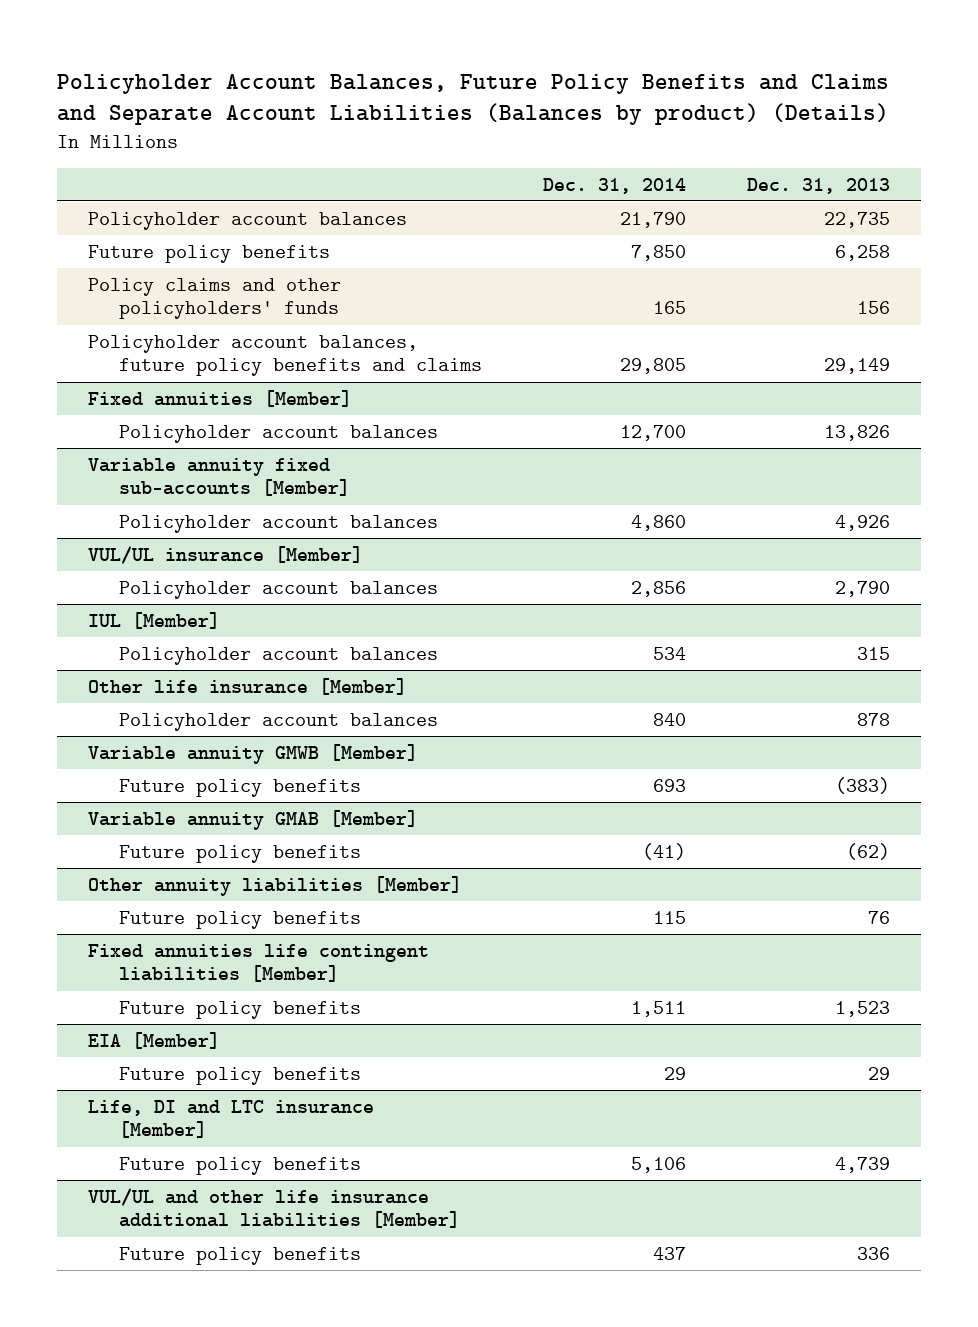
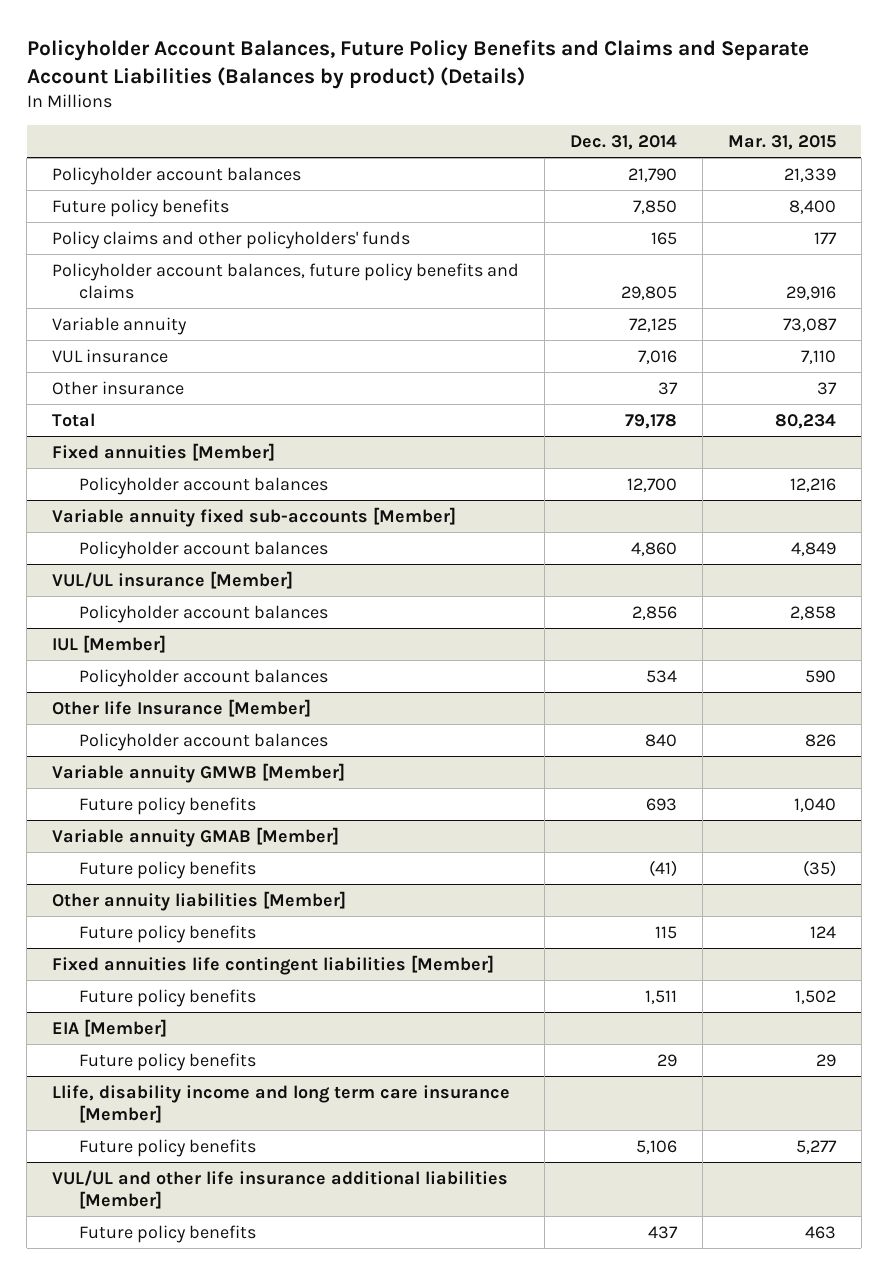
- | Dec. 31, 2014 | Dec. 31, 2013
+ | Dec. 31, 2014 | Mar. 31, 2015
+ Variable annuity | 72,125 | 73,087
+ VUL insurance | 7,016 | 7,110
+ Other insurance | 37 | 37
+ Total | 79,178 | 80,234
- Other life insurance [Member]
+ Other life Insurance [Member]
- Life, DI and LTC insurance [Member]
+ Llife, disability income and long term care insurance [Member]

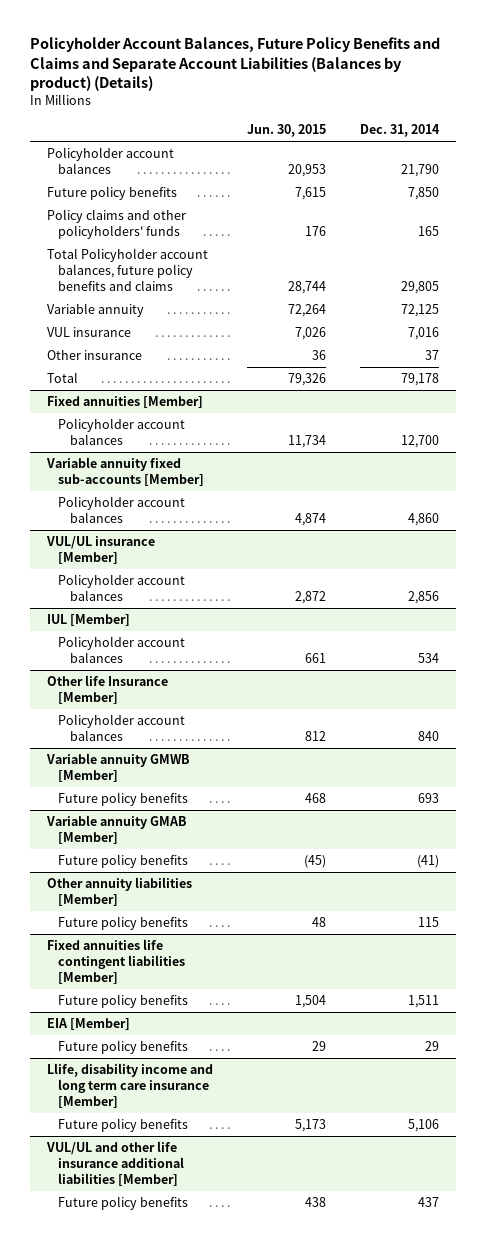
- | Dec. 31, 2014 | Mar. 31, 2015
+ | Jun. 30, 2015 | Dec. 31, 2014
- Policyholder account balances, future policy benefits and claims | 29,805 | 29,916
+ Total Policyholder account balances, future policy benefits and claims | 28,744 | 29,805

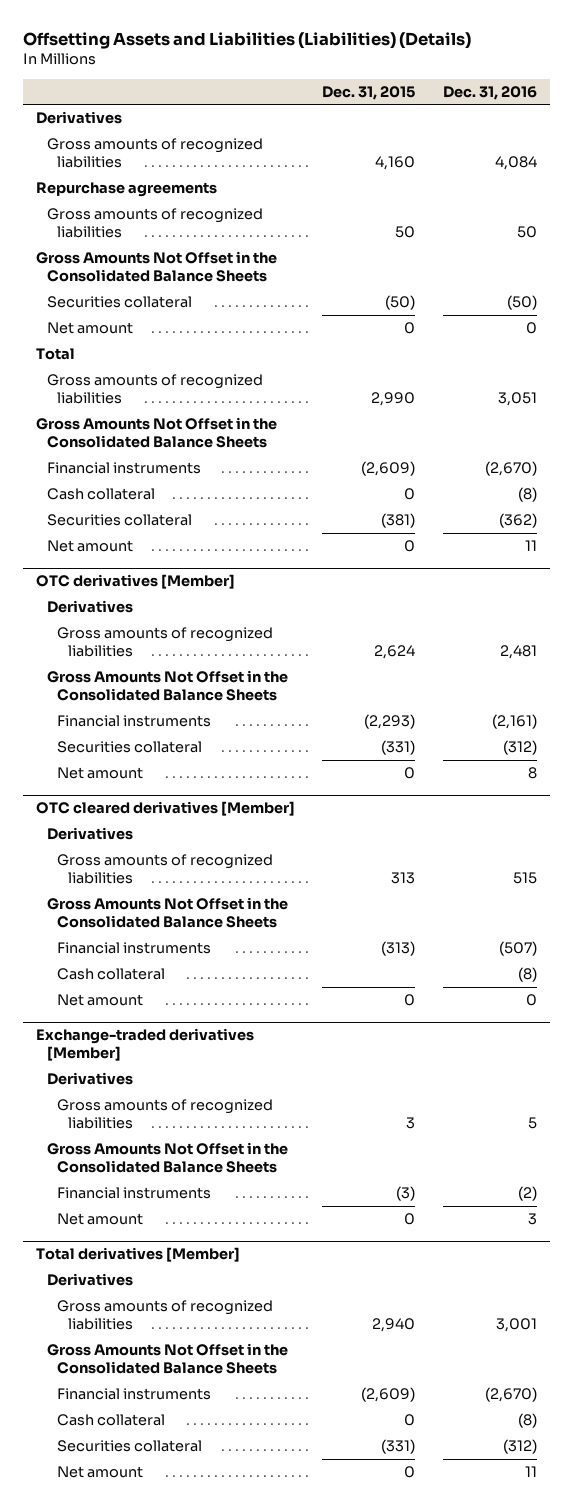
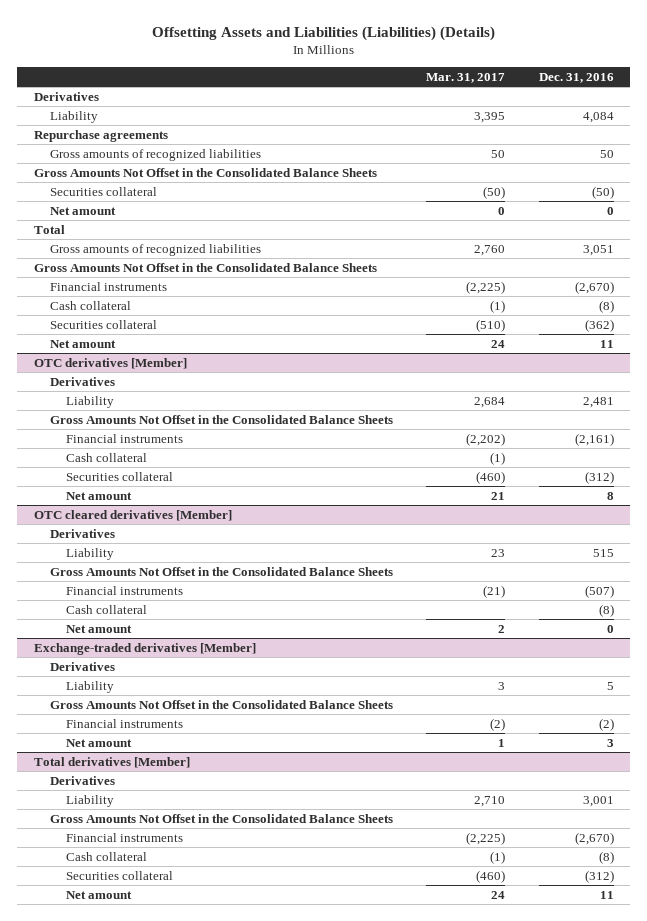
- | Dec. 31, 2015 | Dec. 31, 2016
+ | Mar. 31, 2017 | Dec. 31, 2016
- Gross amounts of recognized liabilities | 4,160 | 4,084
+ Liability | 3,395 | 4,084
@ OTC derivatives [Member]
- Gross amounts of recognized liabilities | 2,624 | 2,481
+ Liability | 2,684 | 2,481
+ Cash collateral | (1) |
@ OTC cleared derivatives [Member]
- Gross amounts of recognized liabilities | 313 | 515
+ Liability | 23 | 515
@ Exchange-traded derivatives [Member]
- Gross amounts of recognized liabilities | 3 | 5
+ Liability | 3 | 5
@ Total derivatives [Member]
- Gross amounts of recognized liabilities | 2,940 | 3,001
+ Liability | 2,710 | 3,001

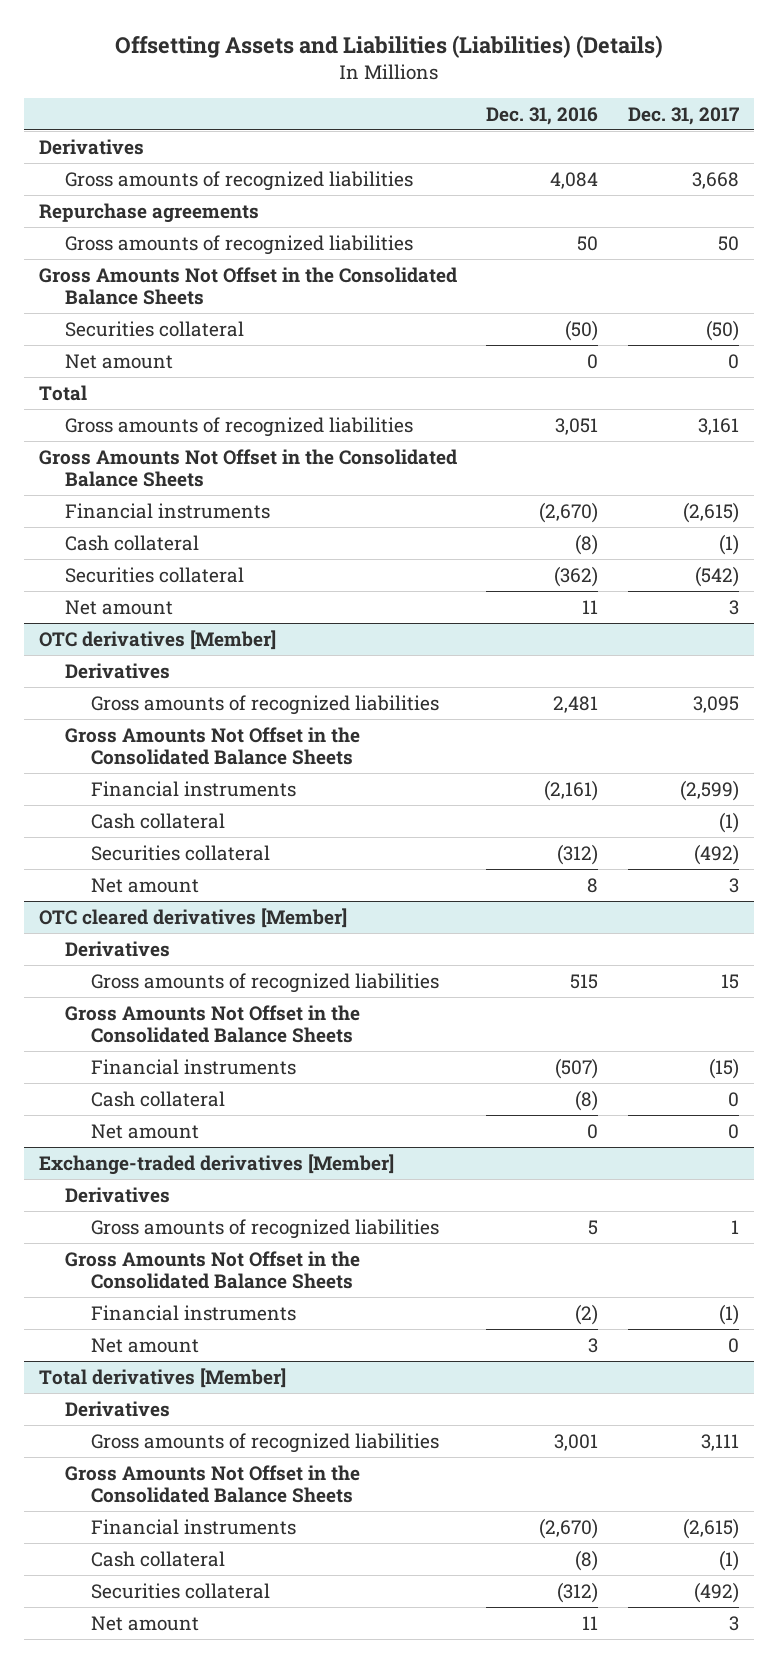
- | Mar. 31, 2017 | Dec. 31, 2016
+ | Dec. 31, 2016 | Dec. 31, 2017
- Liability | 3,395 | 4,084
+ Gross amounts of recognized liabilities | 4,084 | 3,668
@ OTC derivatives [Member]
- Liability | 2,684 | 2,481
+ Gross amounts of recognized liabilities | 2,481 | 3,095
@ OTC cleared derivatives [Member]
- Liability | 23 | 515
+ Gross amounts of recognized liabilities | 515 | 15
@ Exchange-traded derivatives [Member]
- Liability | 3 | 5
+ Gross amounts of recognized liabilities | 5 | 1
@ Total derivatives [Member]
- Liability | 2,710 | 3,001
+ Gross amounts of recognized liabilities | 3,001 | 3,111

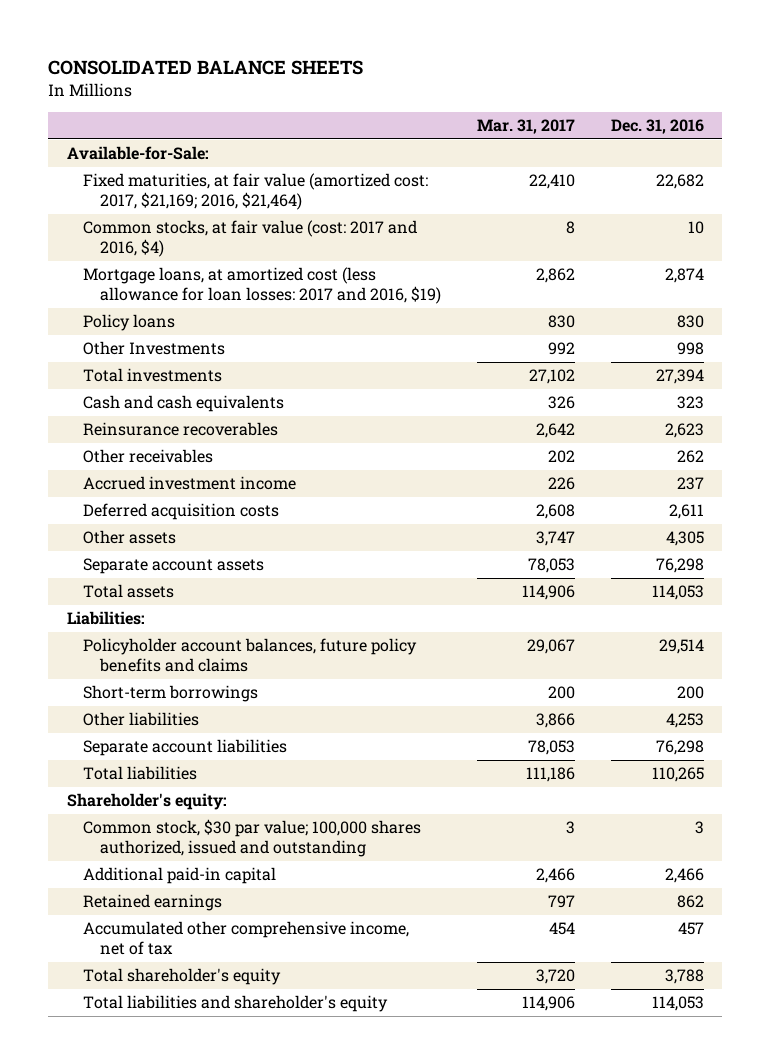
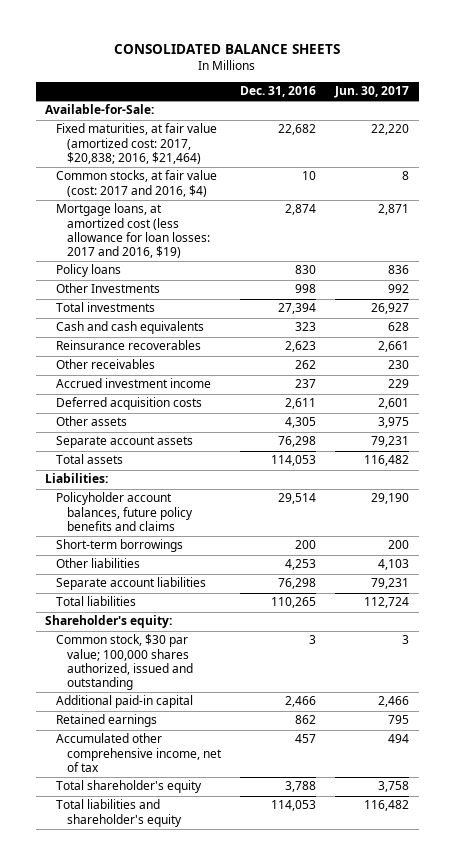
- | Mar. 31, 2017 | Dec. 31, 2016
+ | Dec. 31, 2016 | Jun. 30, 2017
- Fixed maturities, at fair value (amortized cost: 2017, $21,169; 2016, $21,464) | 22,410 | 22,682
+ Fixed maturities, at fair value (amortized cost: 2017, $20,838; 2016, $21,464) | 22,682 | 22,220

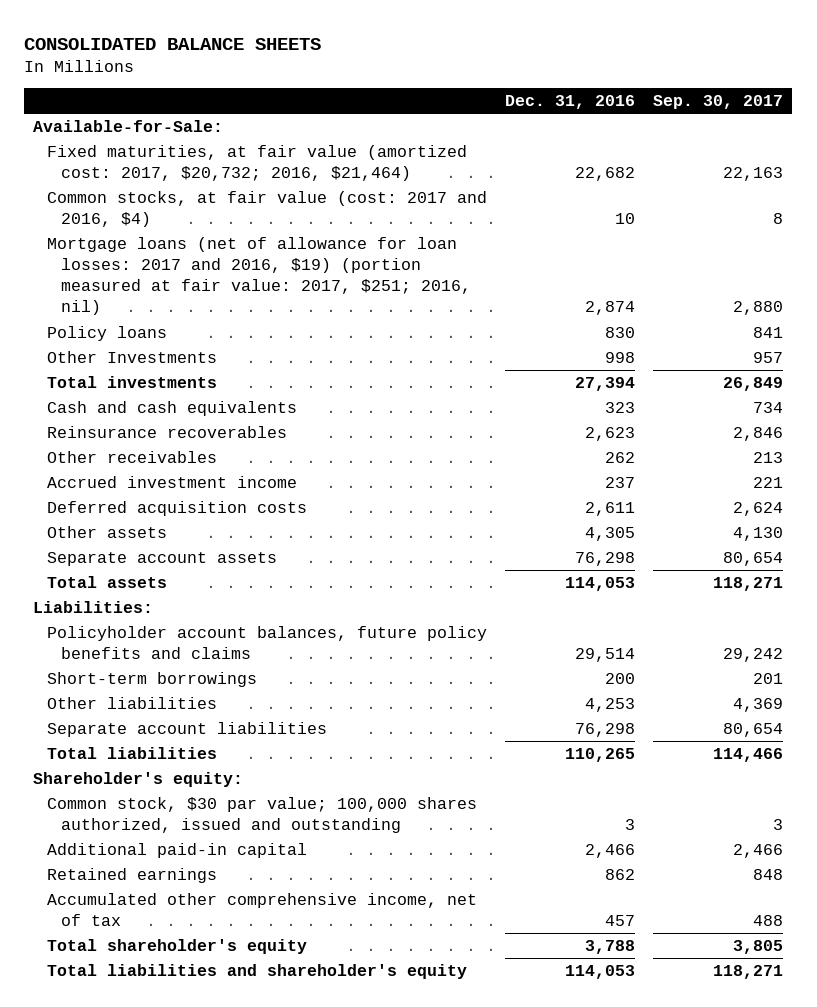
- | Dec. 31, 2016 | Jun. 30, 2017
+ | Dec. 31, 2016 | Sep. 30, 2017
- Fixed maturities, at fair value (amortized cost: 2017, $20,838; 2016, $21,464) | 22,682 | 22,220
+ Fixed maturities, at fair value (amortized cost: 2017, $20,732; 2016, $21,464) | 22,682 | 22,163
- Mortgage loans, at amortized cost (less allowance for loan losses: 2017 and 2016, $19) | 2,874 | 2,871
+ Mortgage loans (net of allowance for loan losses: 2017 and 2016, $19) (portion measured at fair value: 2017, $251; 2016, nil) | 2,874 | 2,880

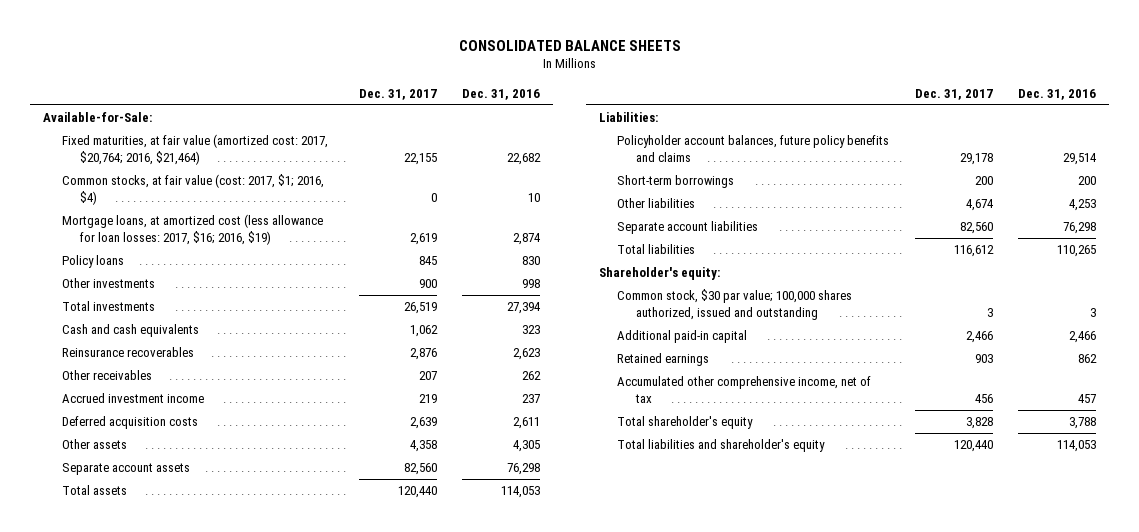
- | Dec. 31, 2016 | Sep. 30, 2017
+ | Dec. 31, 2017 | Dec. 31, 2016
- Fixed maturities, at fair value (amortized cost: 2017, $20,732; 2016, $21,464) | 22,682 | 22,163
- Common stocks, at fair value (cost: 2017 and 2016, $4) | 10 | 8
- Mortgage loans (net of allowance for loan losses: 2017 and 2016, $19) (portion measured at fair value: 2017, $251; 2016, nil) | 2,874 | 2,880
+ Fixed maturities, at fair value (amortized cost: 2017, $20,764; 2016, $21,464) | 22,155 | 22,682
+ Common stocks, at fair value (cost: 2017, $1; 2016, $4) | 0 | 10
+ Mortgage loans, at amortized cost (less allowance for loan losses: 2017, $16; 2016, $19) | 2,619 | 2,874
- Other Investments | 998 | 957
+ Other investments | 900 | 998

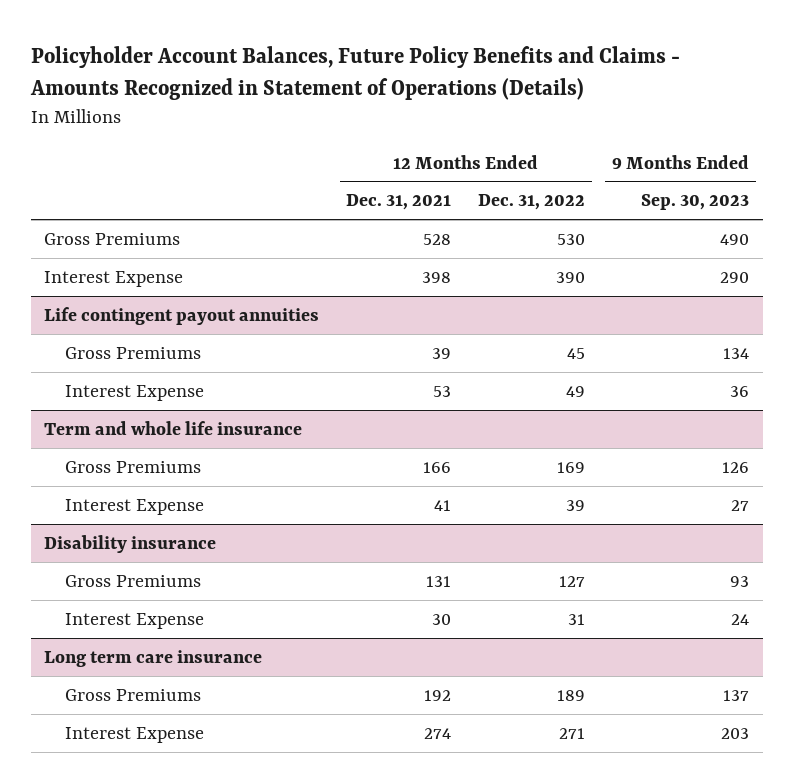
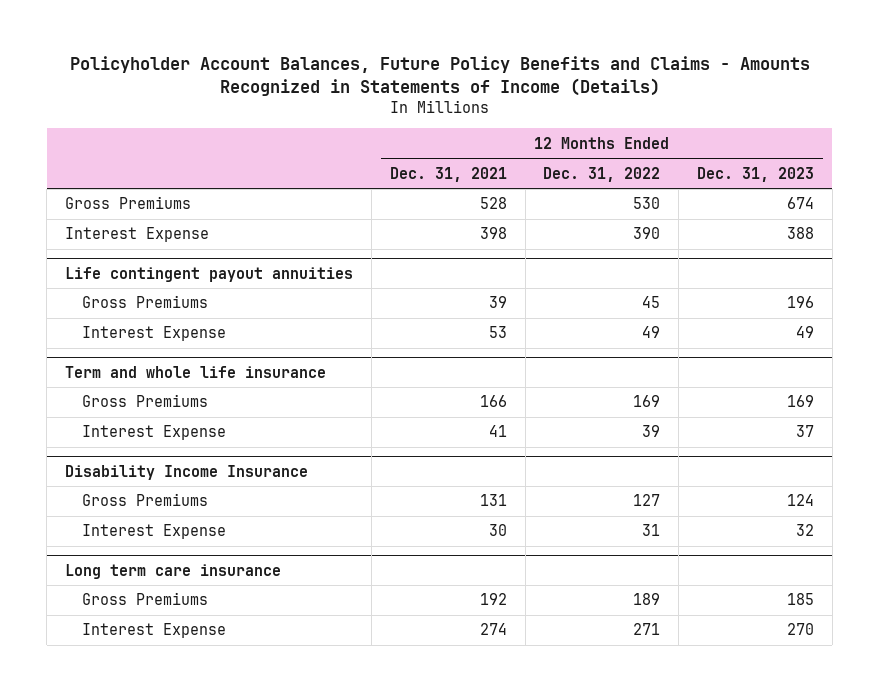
- Policyholder Account Balances, Future Policy Benefits and Claims - Amounts Recognized in Statement of Operations (Details)
+ Policyholder Account Balances, Future Policy Benefits and Claims - Amounts Recognized in Statements of Income (Details)
- | 12 Months Ended Dec. 31, 2021 | 12 Months Ended Dec. 31, 2022 | 9 Months Ended Sep. 30, 2023
+ | 12 Months Ended Dec. 31, 2021 | 12 Months Ended Dec. 31, 2022 | 12 Months Ended Dec. 31, 2023
- Disability insurance
+ Disability Income Insurance

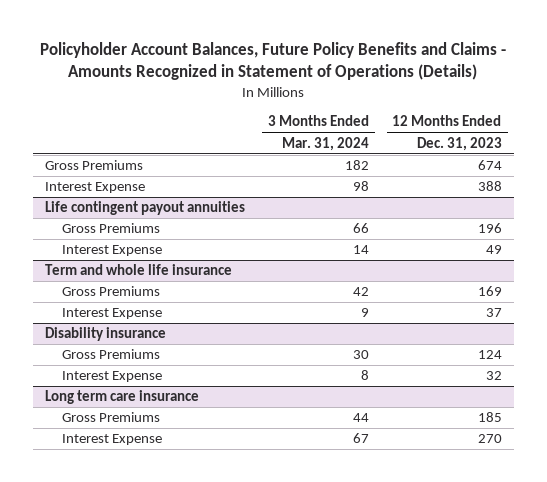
- Policyholder Account Balances, Future Policy Benefits and Claims - Amounts Recognized in Statements of Income (Details)
+ Policyholder Account Balances, Future Policy Benefits and Claims - Amounts Recognized in Statement of Operations (Details)
- | 12 Months Ended Dec. 31, 2021 | 12 Months Ended Dec. 31, 2022 | 12 Months Ended Dec. 31, 2023
+ | 3 Months Ended Mar. 31, 2024 | 12 Months Ended Dec. 31, 2023
- Disability Income Insurance
+ Disability insurance

